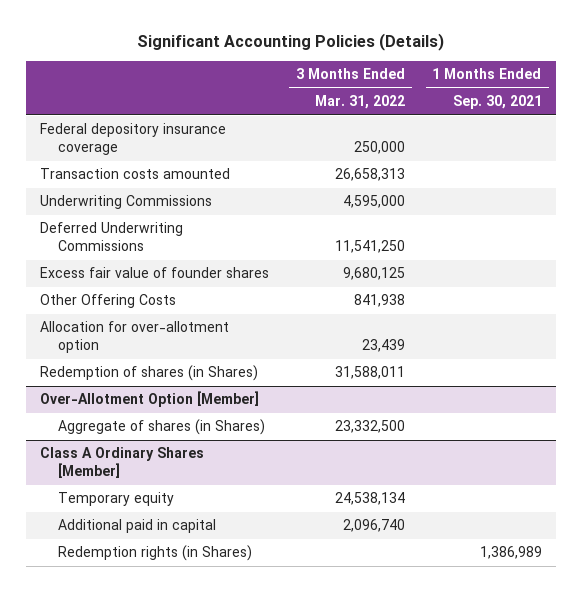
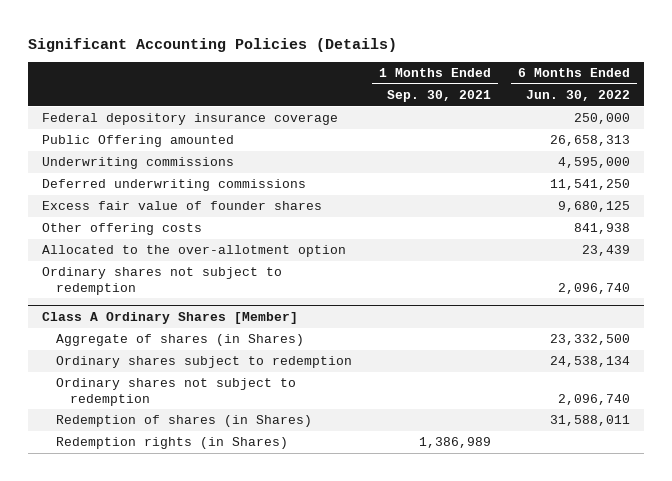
- | 3 Months Ended Mar. 31, 2022 | 1 Months Ended Sep. 30, 2021
+ | 1 Months Ended Sep. 30, 2021 | 6 Months Ended Jun. 30, 2022
- Transaction costs amounted | 26,658,313 |
- Underwriting Commissions | 4,595,000 |
- Deferred Underwriting Commissions | 11,541,250 |
+ Public Offering amounted | | 26,658,313
+ Underwriting commissions | | 4,595,000
+ Deferred underwriting commissions | | 11,541,250
- Other Offering Costs | 841,938 |
- Allocation for over-allotment option | 23,439 |
- Redemption of shares (in Shares) | 31,588,011 |
- Over-Allotment Option [Member]
- Aggregate of shares (in Shares) | 23,332,500 |
+ Other offering costs | | 841,938
+ Allocated to the over-allotment option | | 23,439
+ Ordinary shares not subject to redemption | | 2,096,740
@ Class A Ordinary Shares [Member]
- Temporary equity | 24,538,134 |
- Additional paid in capital | 2,096,740 |
+ Aggregate of shares (in Shares) | | 23,332,500
+ Ordinary shares subject to redemption | | 24,538,134
+ Ordinary shares not subject to redemption | | 2,096,740
+ Redemption of shares (in Shares) | | 31,588,011

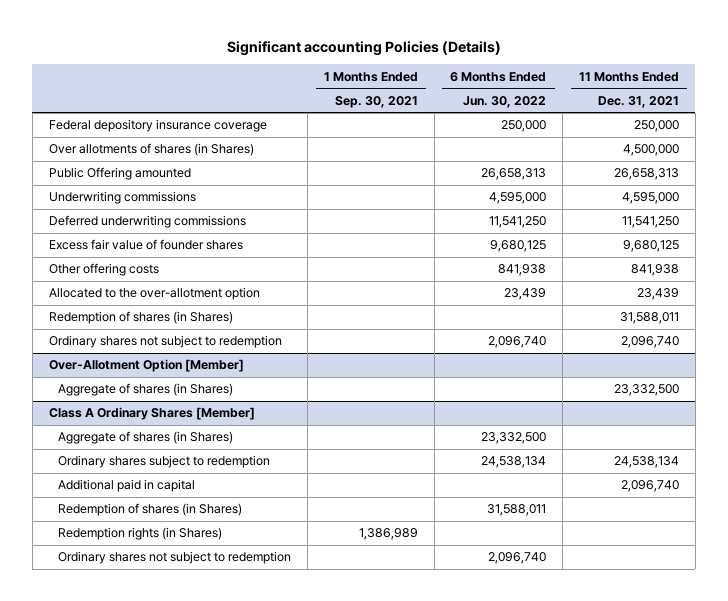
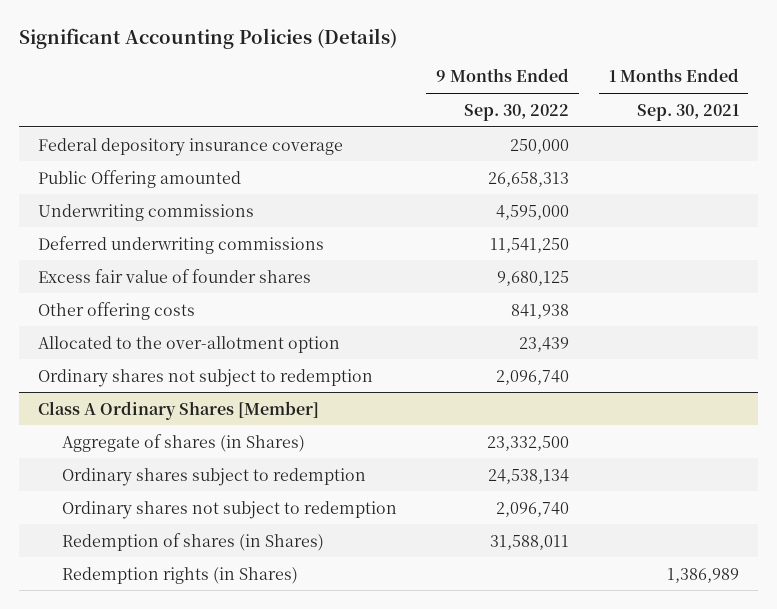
- Significant accounting Policies (Details)
+ Significant Accounting Policies (Details)
- | 1 Months Ended Sep. 30, 2021 | 6 Months Ended Jun. 30, 2022 | 11 Months Ended Dec. 31, 2021
+ | 9 Months Ended Sep. 30, 2022 | 1 Months Ended Sep. 30, 2021
- Over allotments of shares (in Shares) | | | 4,500,000
- Redemption of shares (in Shares) | | | 31,588,011
- Over-Allotment Option [Member]
- Aggregate of shares (in Shares) | | | 23,332,500
@ Class A Ordinary Shares [Member]
- Additional paid in capital | | | 2,096,740
moved up: Ordinary shares not subject to redemption | 2,096,740 |

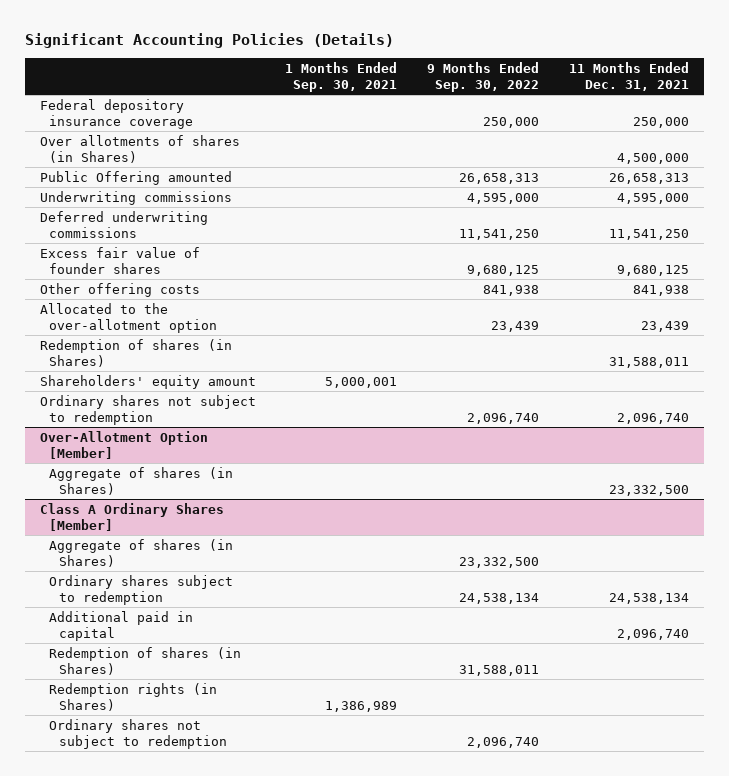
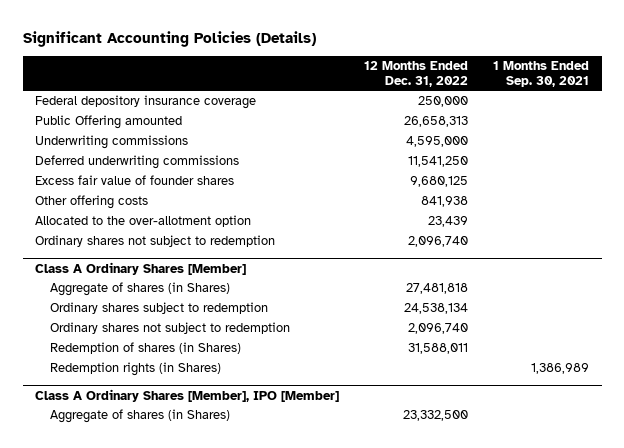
- | 1 Months Ended Sep. 30, 2021 | 9 Months Ended Sep. 30, 2022 | 11 Months Ended Dec. 31, 2021
+ | 12 Months Ended Dec. 31, 2022 | 1 Months Ended Sep. 30, 2021
- Over allotments of shares (in Shares) | | | 4,500,000
- Redemption of shares (in Shares) | | | 31,588,011
- Shareholders' equity amount | 5,000,001 | |
- Over-Allotment Option [Member]
- Aggregate of shares (in Shares) | | | 23,332,500
@ Class A Ordinary Shares [Member]
- Additional paid in capital | | | 2,096,740
moved up: Ordinary shares not subject to redemption | 2,096,740 |
+ Class A Ordinary Shares [Member], IPO [Member]
+ Aggregate of shares (in Shares) | 23,332,500 |

